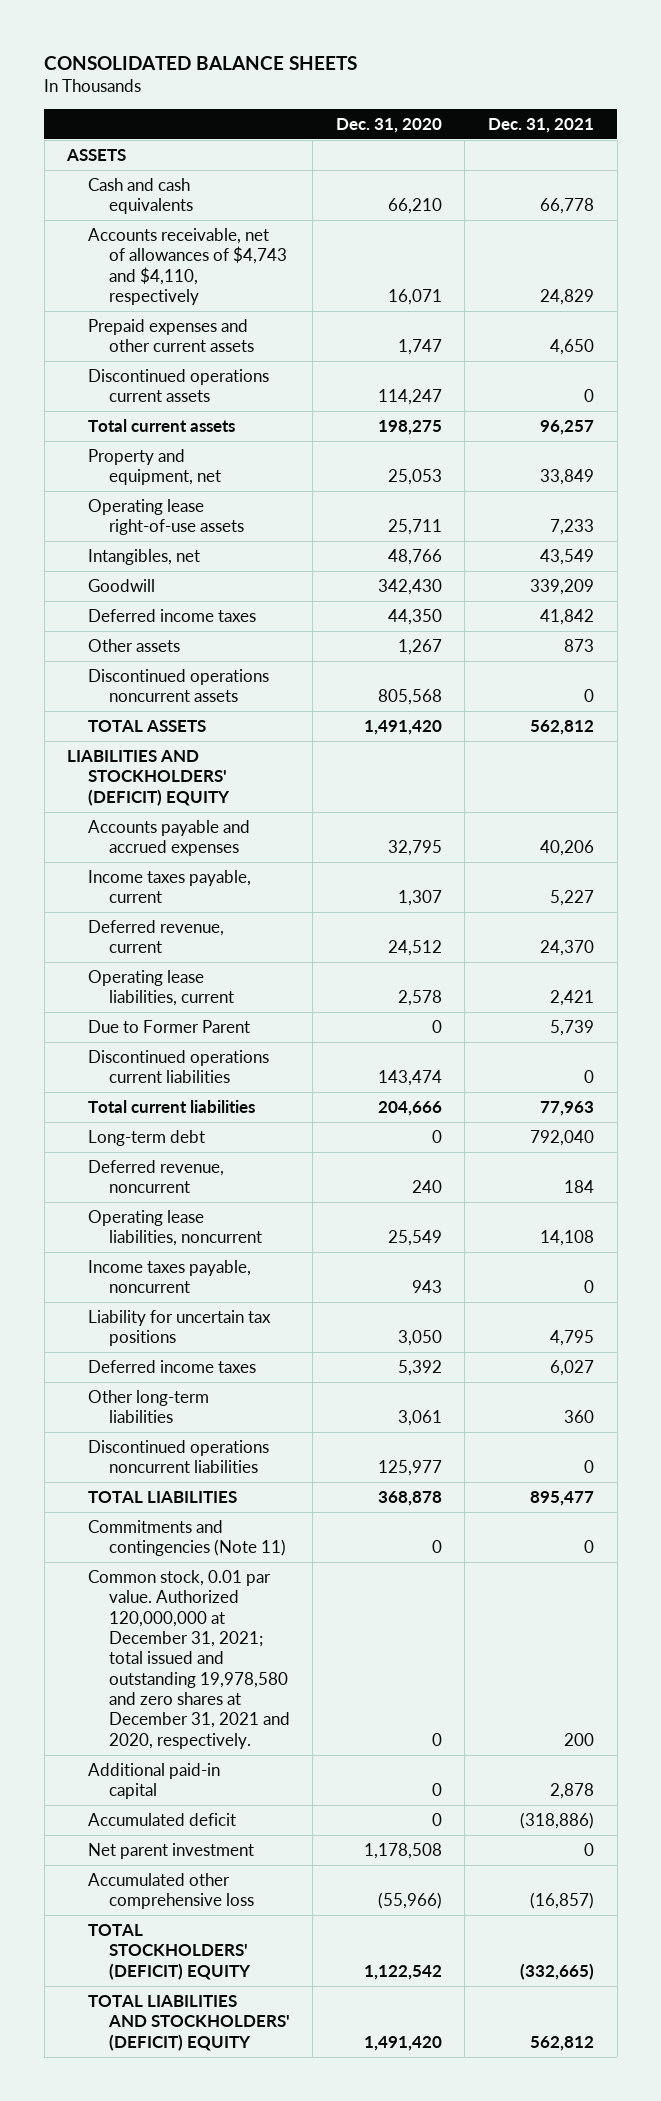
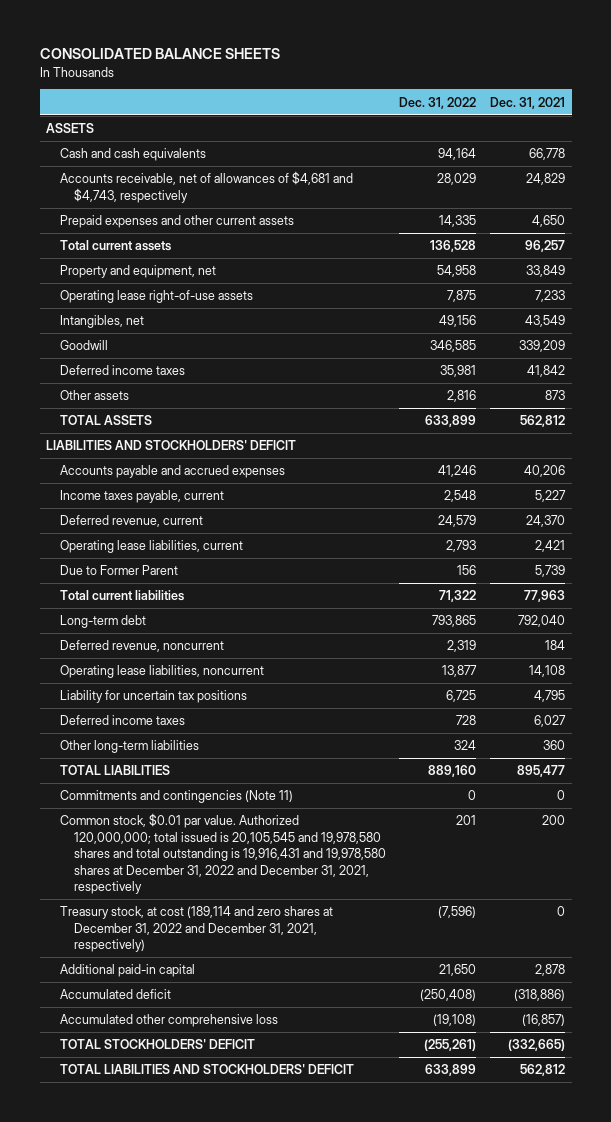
- | Dec. 31, 2020 | Dec. 31, 2021
+ | Dec. 31, 2022 | Dec. 31, 2021
- Accounts receivable, net of allowances of $4,743 and $4,110, respectively | 16,071 | 24,829
+ Accounts receivable, net of allowances of $4,681 and $4,743, respectively | 28,029 | 24,829
- Discontinued operations current assets | 114,247 | 0
- Discontinued operations noncurrent assets | 805,568 | 0
- LIABILITIES AND STOCKHOLDERS' (DEFICIT) EQUITY
+ LIABILITIES AND STOCKHOLDERS' DEFICIT
- Discontinued operations current liabilities | 143,474 | 0
- Income taxes payable, noncurrent | 943 | 0
- Discontinued operations noncurrent liabilities | 125,977 | 0
- Common stock, 0.01 par value. Authorized 120,000,000 at December 31, 2021; total issued and outstanding 19,978,580 and zero shares at December 31, 2021 and 2020, respectively. | 0 | 200
+ Common stock, $0.01 par value. Authorized 120,000,000; total issued is 20,105,545 and 19,978,580 shares and total outstanding is 19,916,431 and 19,978,580 shares at December 31, 2022 and December 31, 2021, respectively | 201 | 200
+ Treasury stock, at cost (189,114 and zero shares at December 31, 2022 and December 31, 2021, respectively) | (7,596) | 0
- Net parent investment | 1,178,508 | 0
- TOTAL STOCKHOLDERS' (DEFICIT) EQUITY | 1,122,542 | (332,665)
- TOTAL LIABILITIES AND STOCKHOLDERS' (DEFICIT) EQUITY | 1,491,420 | 562,812
+ TOTAL STOCKHOLDERS' DEFICIT | (255,261) | (332,665)
+ TOTAL LIABILITIES AND STOCKHOLDERS' DEFICIT | 633,899 | 562,812

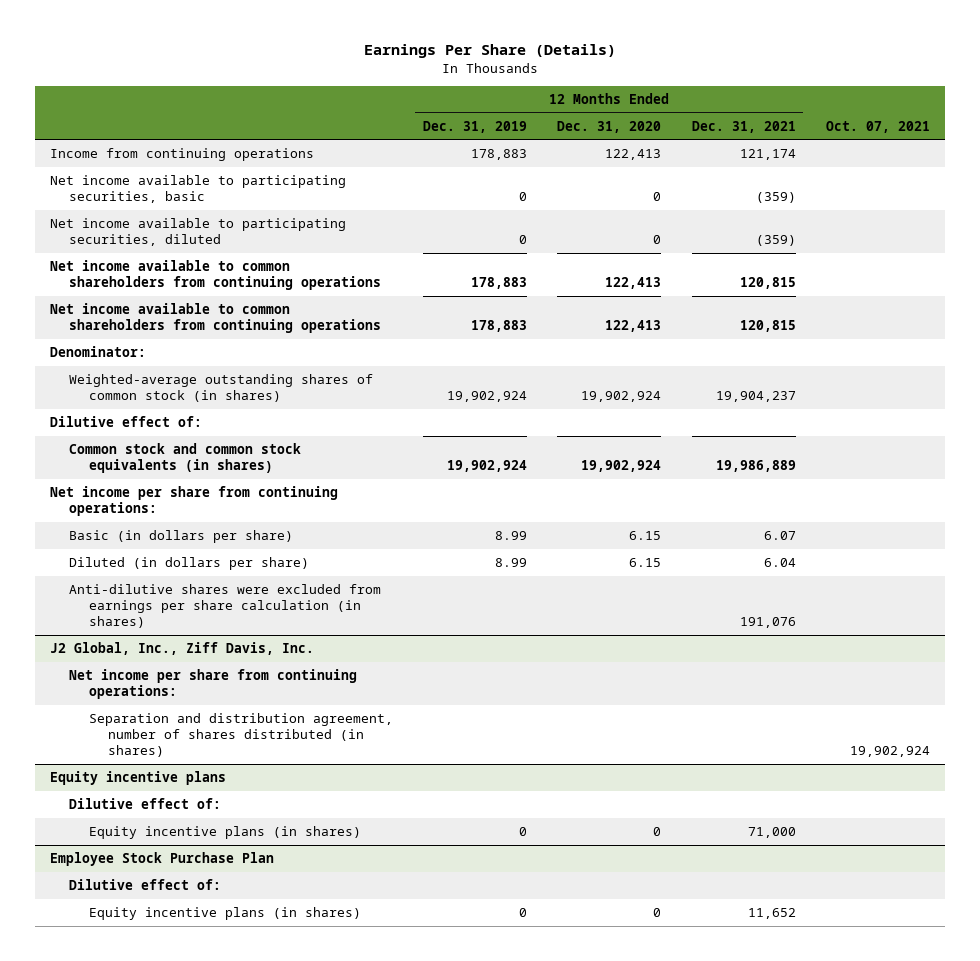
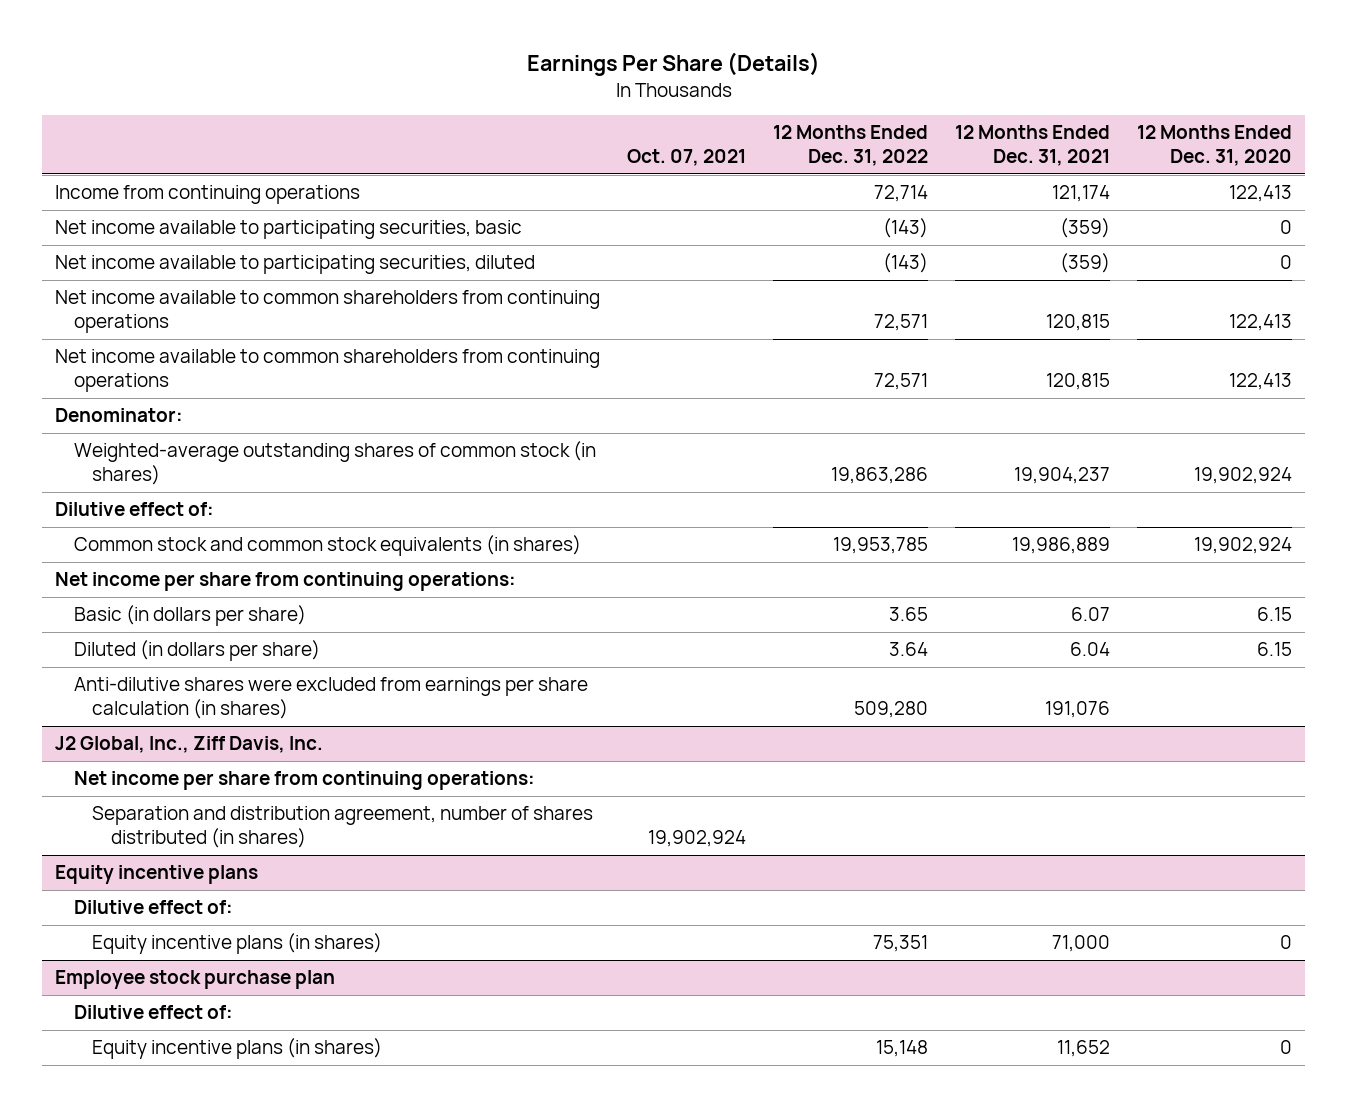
- | 12 Months Ended Dec. 31, 2019 | 12 Months Ended Dec. 31, 2020 | 12 Months Ended Dec. 31, 2021 | Oct. 07, 2021
+ | Oct. 07, 2021 | 12 Months Ended Dec. 31, 2022 | 12 Months Ended Dec. 31, 2021 | 12 Months Ended Dec. 31, 2020
- Employee Stock Purchase Plan
+ Employee stock purchase plan

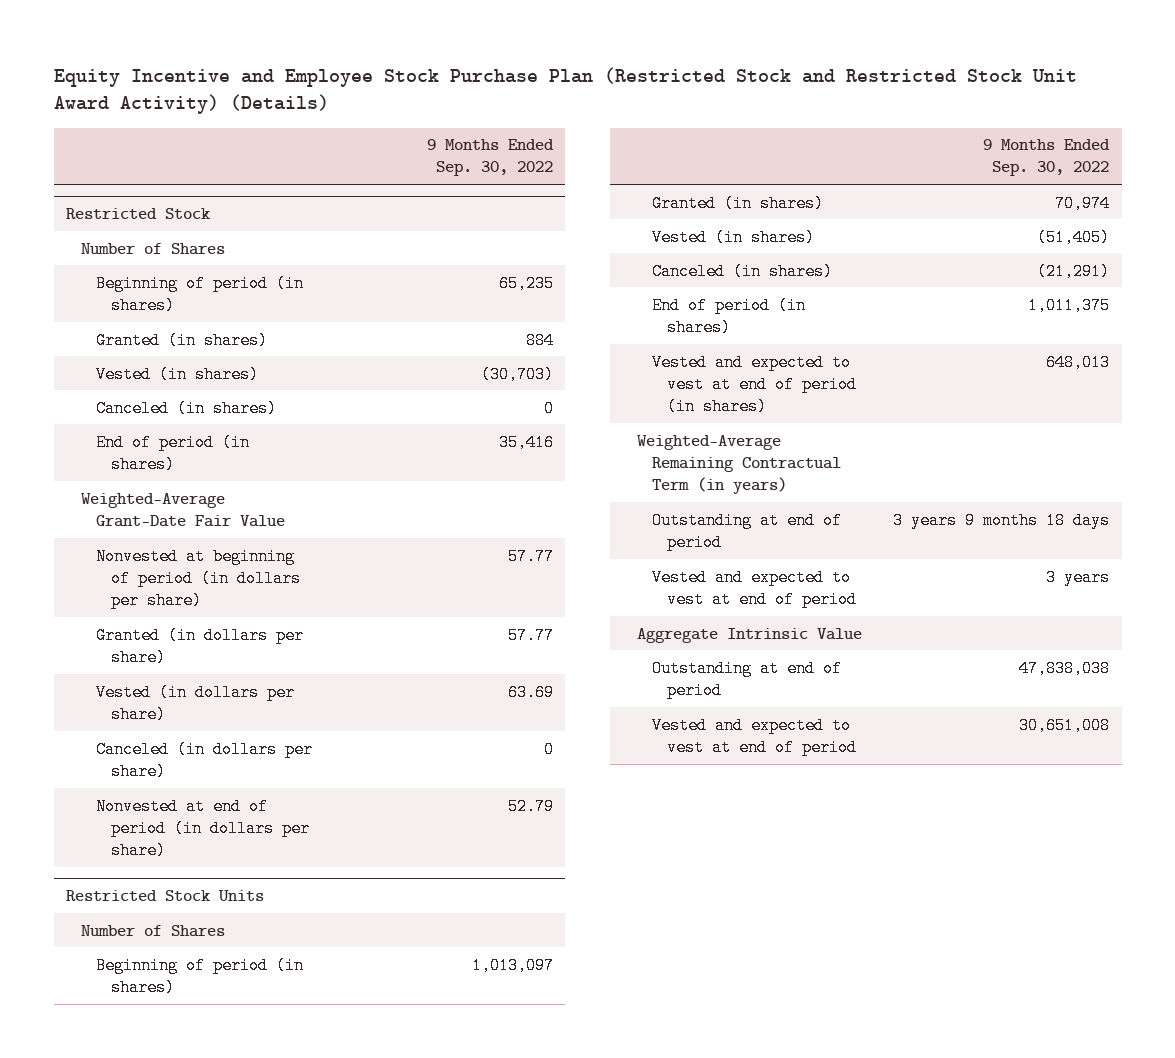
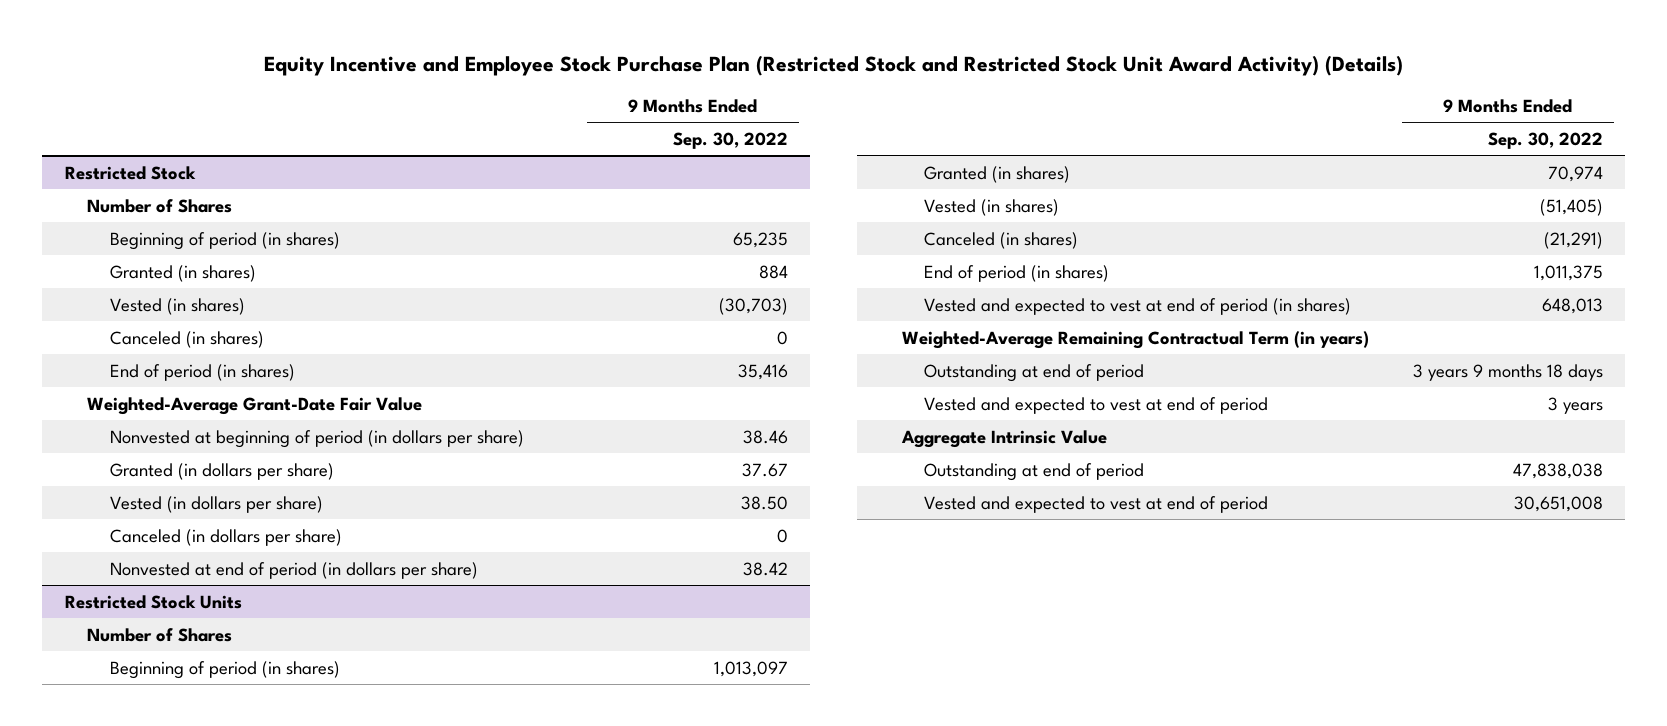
@ Restricted Stock
- Nonvested at beginning of period (in dollars per share) | 57.77
- Granted (in dollars per share) | 57.77
- Vested (in dollars per share) | 63.69
+ Nonvested at beginning of period (in dollars per share) | 38.46
+ Granted (in dollars per share) | 37.67
+ Vested (in dollars per share) | 38.50
- Nonvested at end of period (in dollars per share) | 52.79
+ Nonvested at end of period (in dollars per share) | 38.42

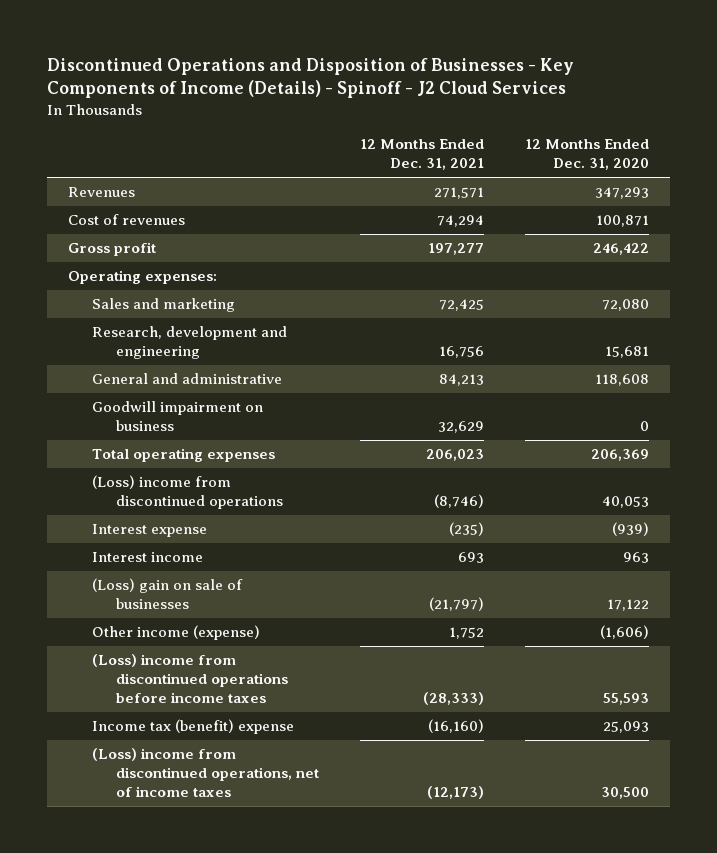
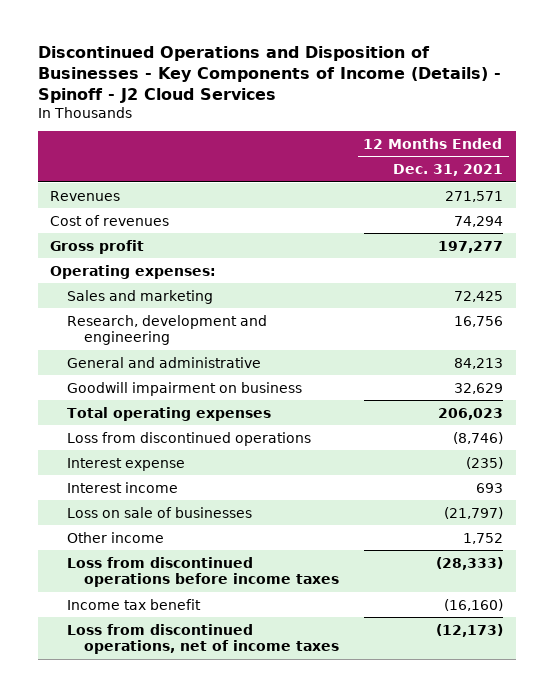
- | 12 Months Ended Dec. 31, 2021 | 12 Months Ended Dec. 31, 2020
+ | 12 Months Ended Dec. 31, 2021
- (Loss) income from discontinued operations | (8,746) | 40,053
+ Loss from discontinued operations | (8,746)
- (Loss) gain on sale of businesses | (21,797) | 17,122
- Other income (expense) | 1,752 | (1,606)
- (Loss) income from discontinued operations before income taxes | (28,333) | 55,593
- Income tax (benefit) expense | (16,160) | 25,093
- (Loss) income from discontinued operations, net of income taxes | (12,173) | 30,500
+ Loss on sale of businesses | (21,797)
+ Other income | 1,752
+ Loss from discontinued operations before income taxes | (28,333)
+ Income tax benefit | (16,160)
+ Loss from discontinued operations, net of income taxes | (12,173)

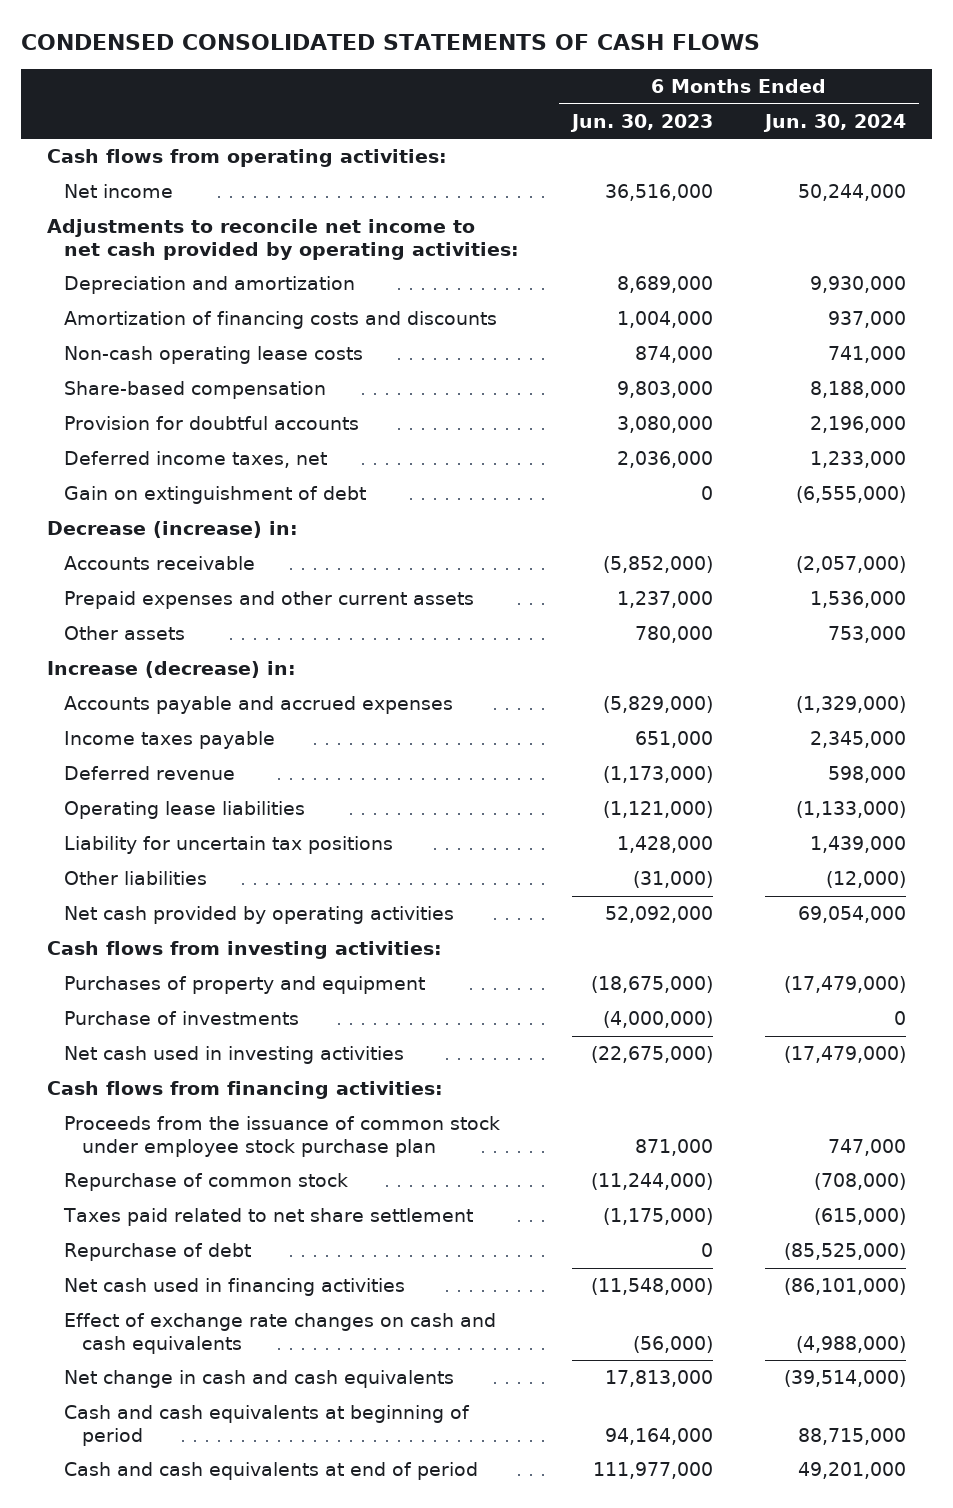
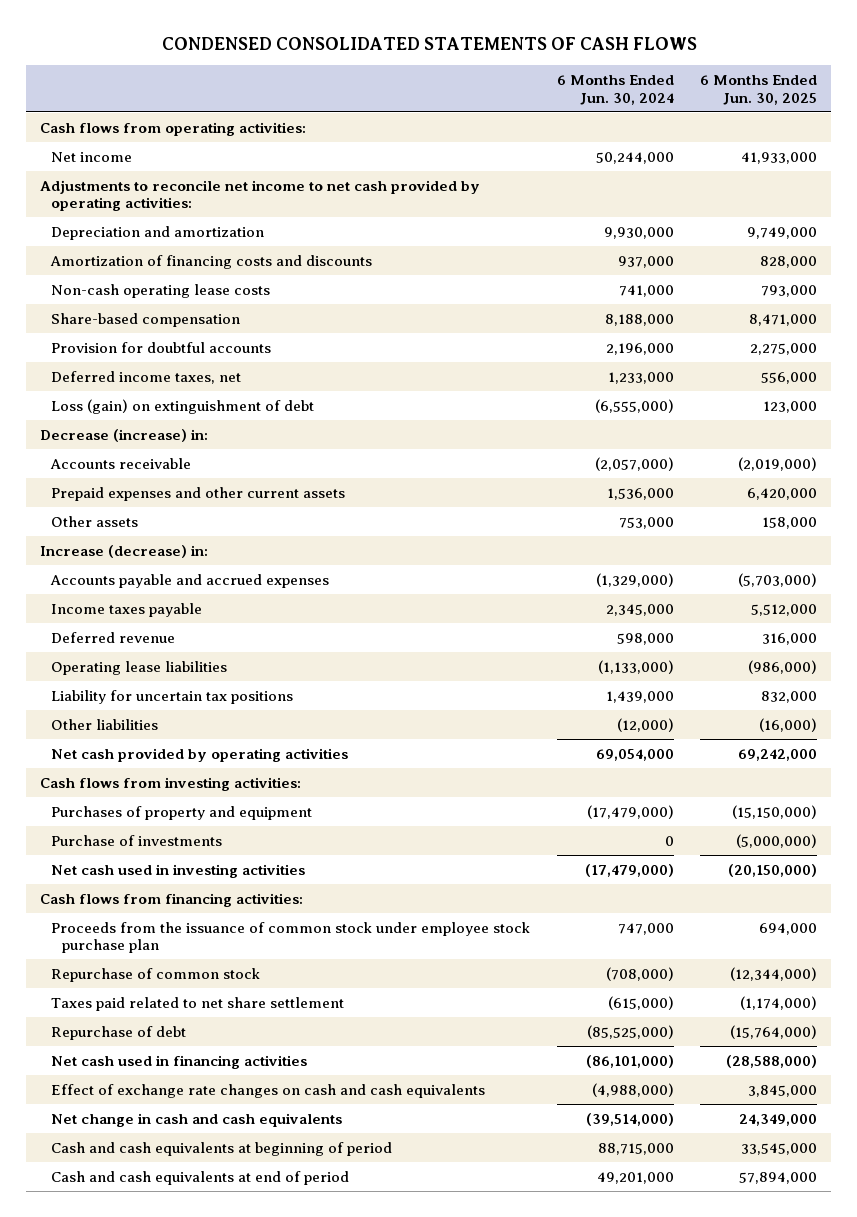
- | 6 Months Ended Jun. 30, 2023 | 6 Months Ended Jun. 30, 2024
+ | 6 Months Ended Jun. 30, 2024 | 6 Months Ended Jun. 30, 2025
- Gain on extinguishment of debt | 0 | (6,555,000)
+ Loss (gain) on extinguishment of debt | (6,555,000) | 123,000

